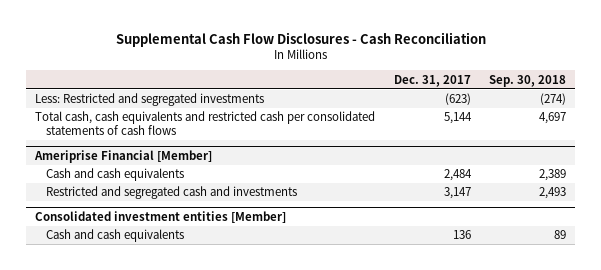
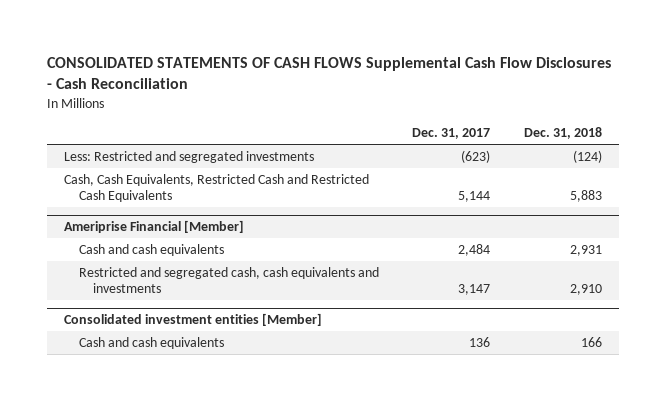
- Supplemental Cash Flow Disclosures - Cash Reconciliation
+ CONSOLIDATED STATEMENTS OF CASH FLOWS Supplemental Cash Flow Disclosures - Cash Reconciliation
- | Dec. 31, 2017 | Sep. 30, 2018
+ | Dec. 31, 2017 | Dec. 31, 2018
- Total cash, cash equivalents and restricted cash per consolidated statements of cash flows | 5,144 | 4,697
+ Cash, Cash Equivalents, Restricted Cash and Restricted Cash Equivalents | 5,144 | 5,883
@ Ameriprise Financial [Member]
- Restricted and segregated cash and investments | 3,147 | 2,493
+ Restricted and segregated cash, cash equivalents and investments | 3,147 | 2,910

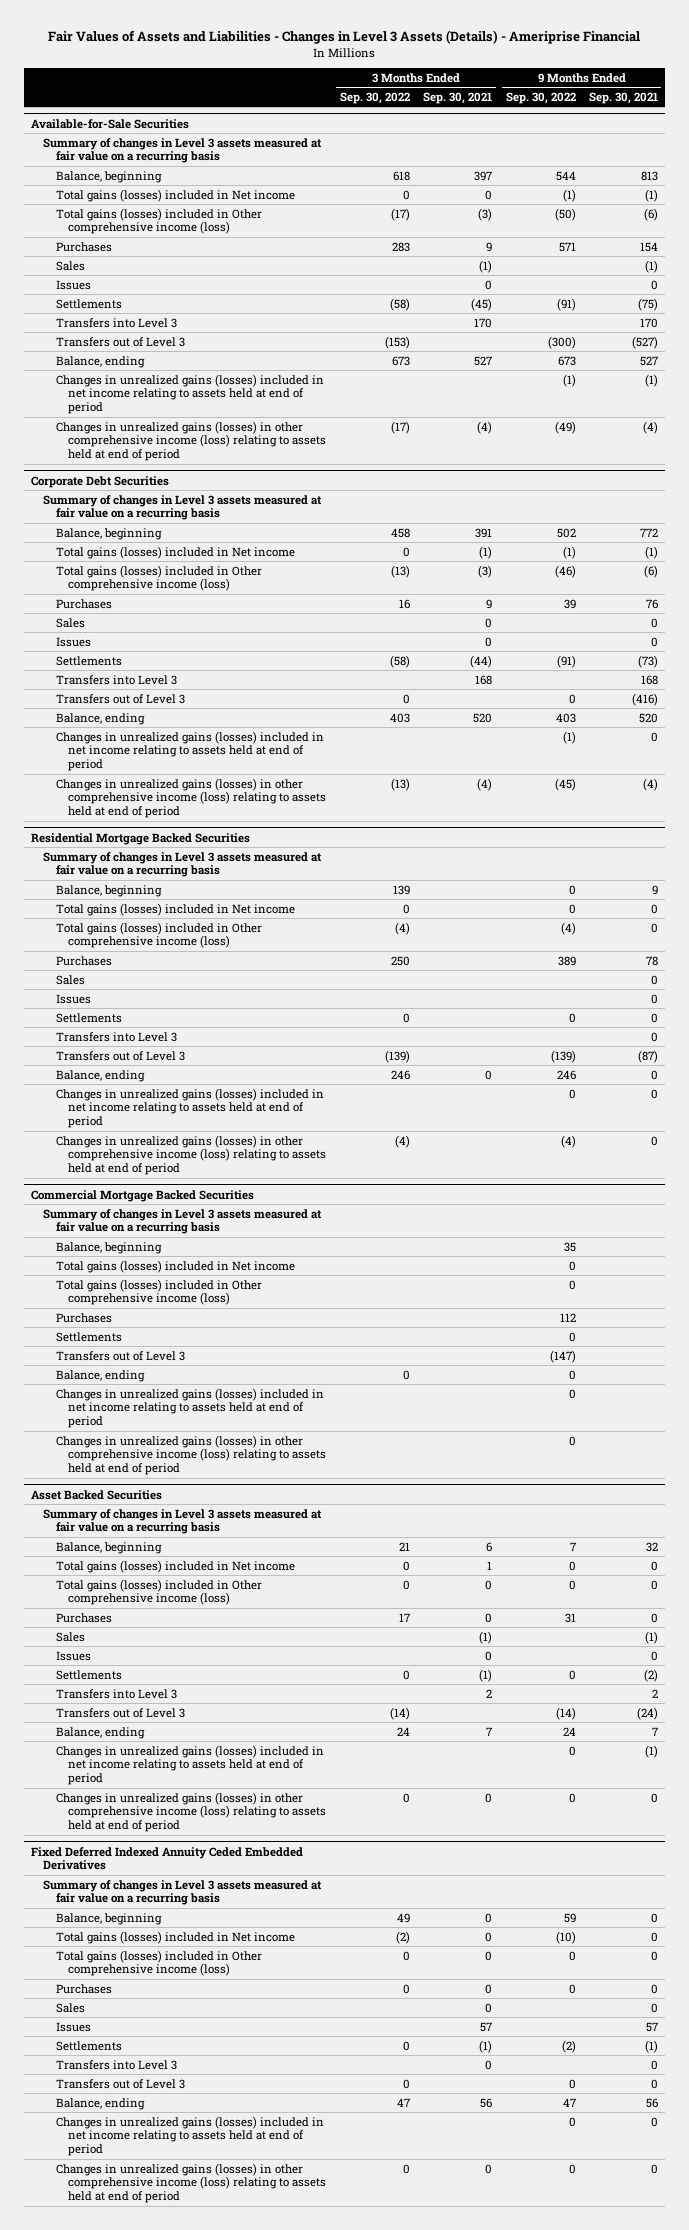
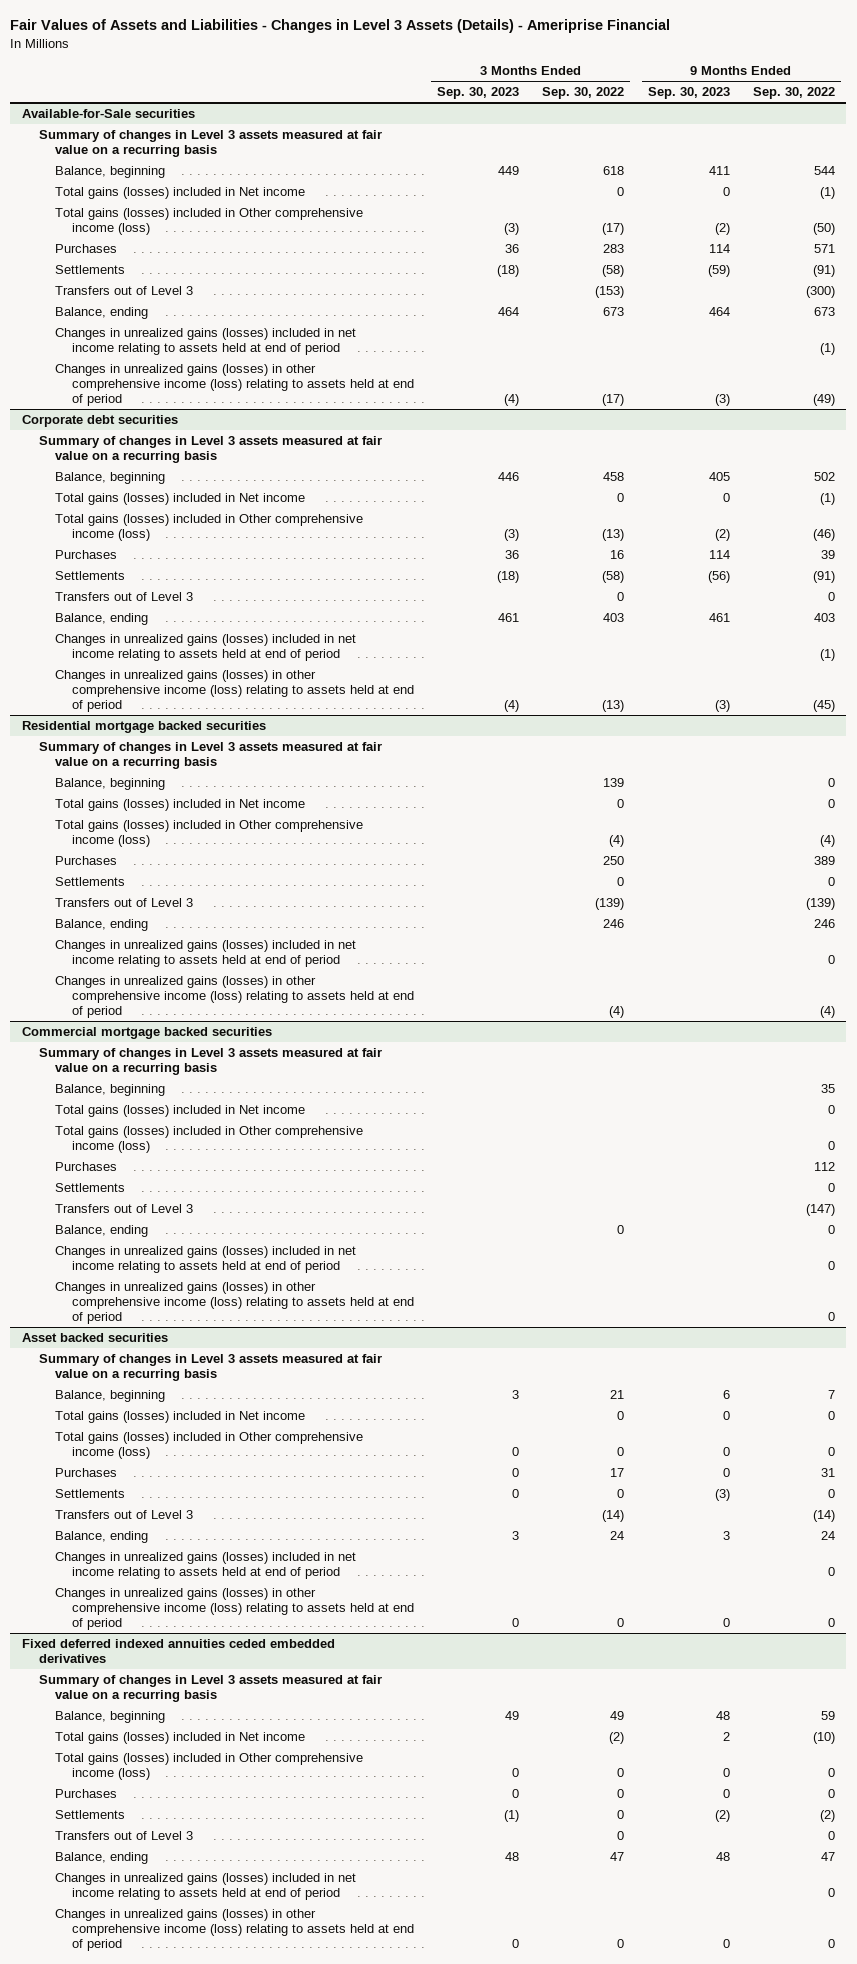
- | 3 Months Ended Sep. 30, 2022 | 3 Months Ended Sep. 30, 2021 | 9 Months Ended Sep. 30, 2022 | 9 Months Ended Sep. 30, 2021
+ | 3 Months Ended Sep. 30, 2023 | 3 Months Ended Sep. 30, 2022 | 9 Months Ended Sep. 30, 2023 | 9 Months Ended Sep. 30, 2022
- Available-for-Sale Securities
+ Available-for-Sale securities
- Sales | | (1) | | (1)
- Issues | | 0 | | 0
- Transfers into Level 3 | | 170 | | 170
- Corporate Debt Securities
+ Corporate debt securities
- Sales | | 0 | | 0
- Issues | | 0 | | 0
- Transfers into Level 3 | | 168 | | 168
- Residential Mortgage Backed Securities
+ Residential mortgage backed securities
- Sales | | | | 0
- Issues | | | | 0
- Transfers into Level 3 | | | | 0
- Commercial Mortgage Backed Securities
+ Commercial mortgage backed securities
- Asset Backed Securities
+ Asset backed securities
- Sales | | (1) | | (1)
- Issues | | 0 | | 0
- Transfers into Level 3 | | 2 | | 2
- Fixed Deferred Indexed Annuity Ceded Embedded Derivatives
+ Fixed deferred indexed annuities ceded embedded derivatives
- Sales | | 0 | | 0
- Issues | | 57 | | 57
- Transfers into Level 3 | | 0 | | 0

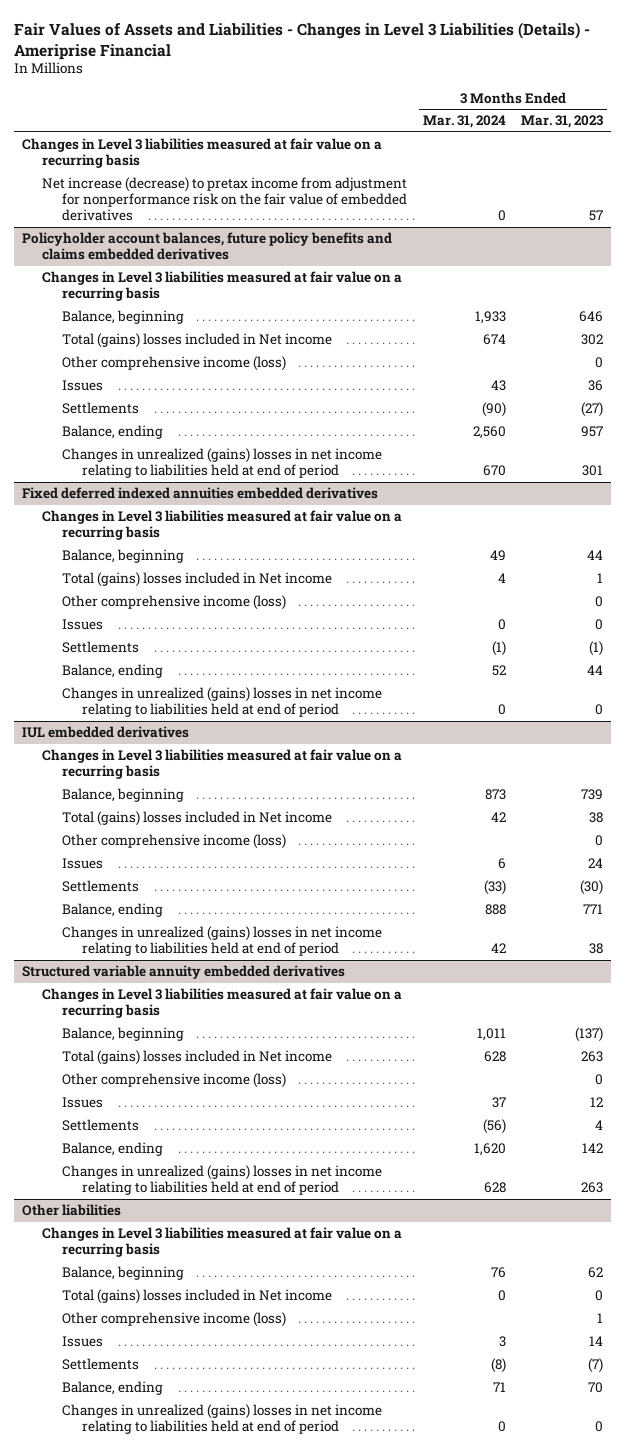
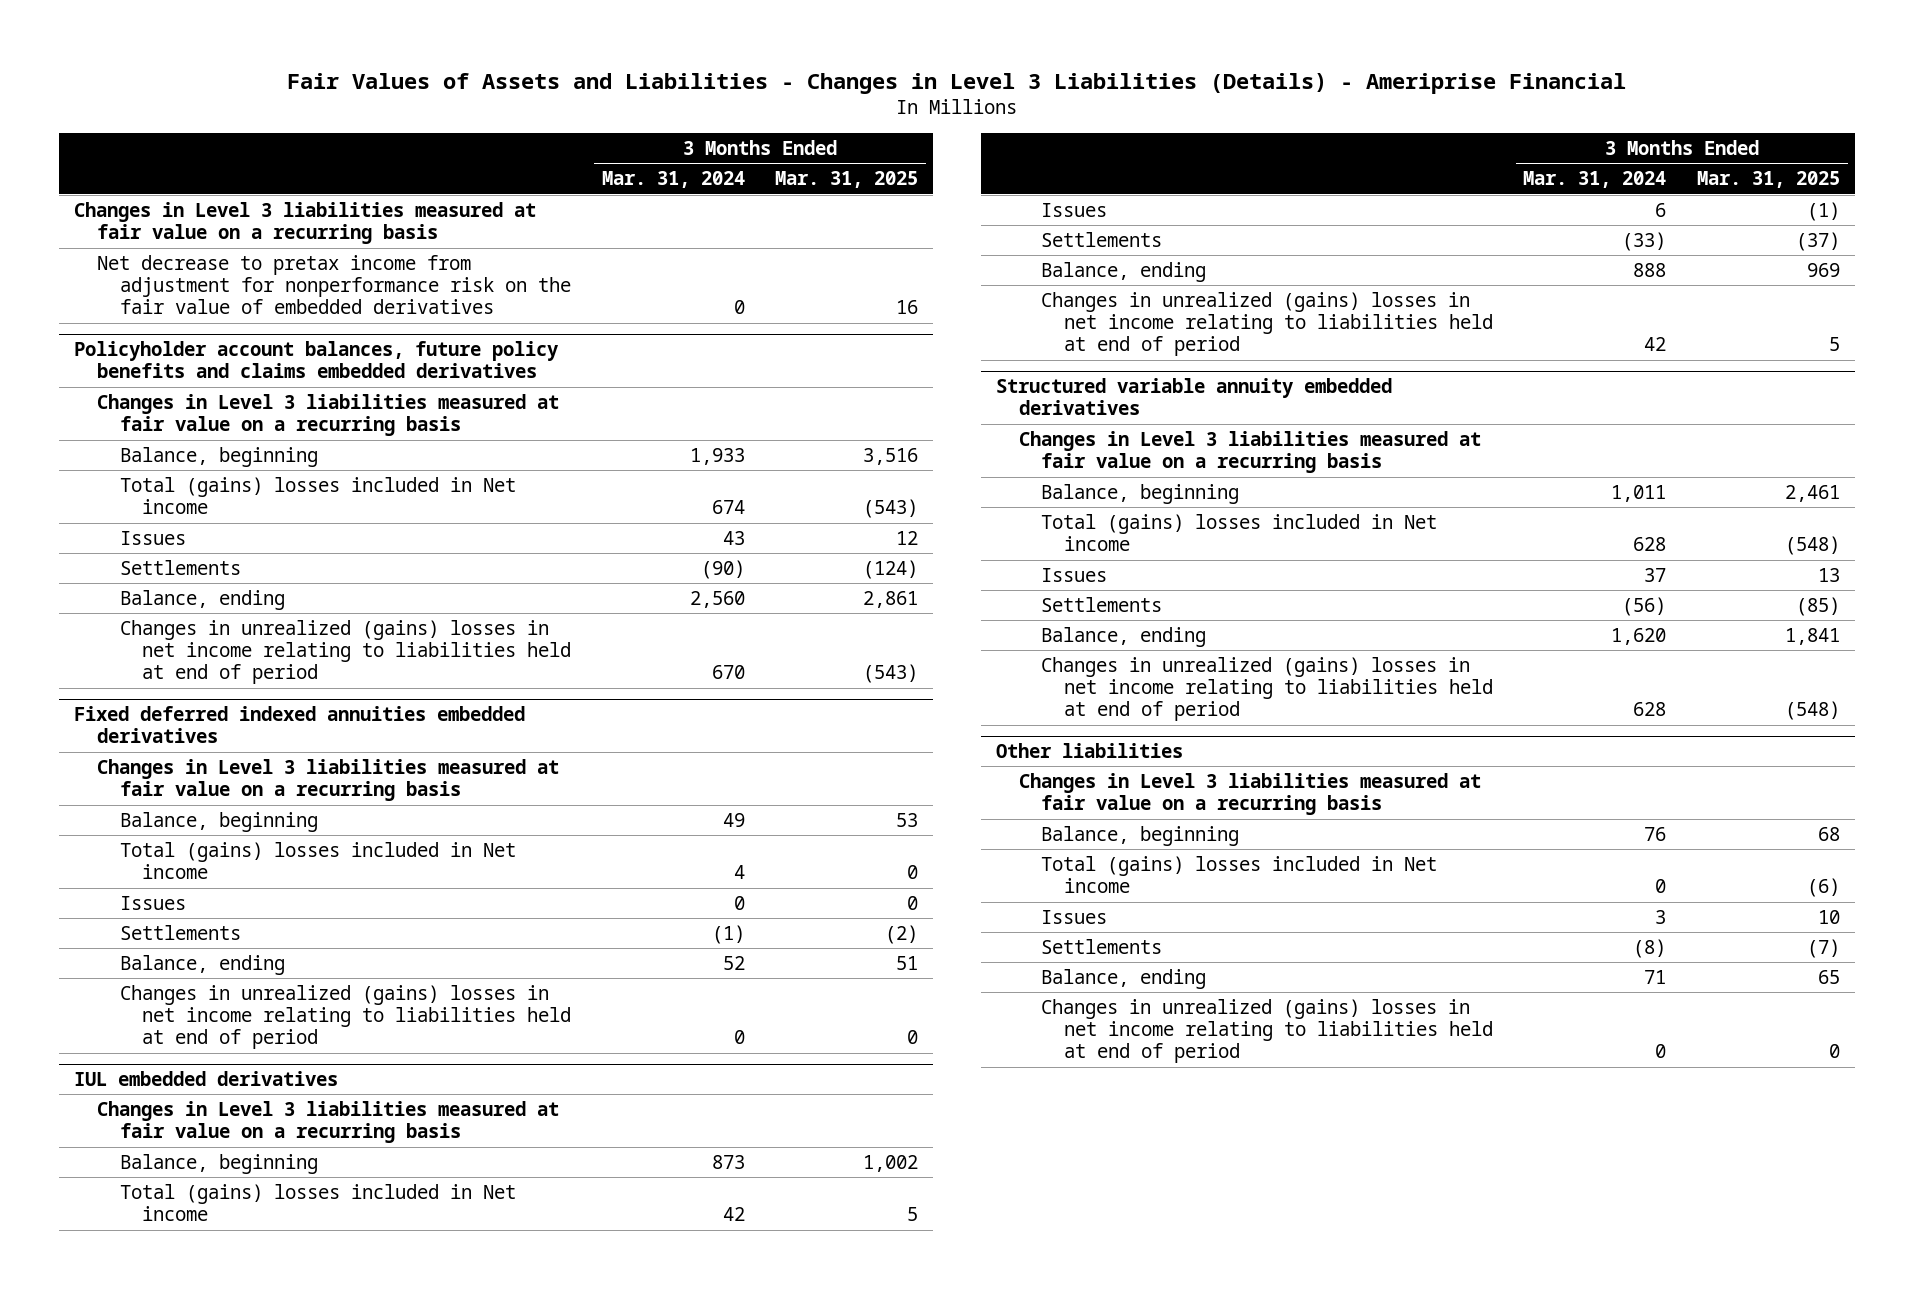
- | 3 Months Ended Mar. 31, 2024 | 3 Months Ended Mar. 31, 2023
+ | 3 Months Ended Mar. 31, 2024 | 3 Months Ended Mar. 31, 2025
- Net increase (decrease) to pretax income from adjustment for nonperformance risk on the fair value of embedded derivatives | 0 | 57
+ Net decrease to pretax income from adjustment for nonperformance risk on the fair value of embedded derivatives | 0 | 16
@ Policyholder account balances, future policy benefits and claims embedded derivatives
- Other comprehensive income (loss) | | 0
@ Fixed deferred indexed annuities embedded derivatives
- Other comprehensive income (loss) | | 0
@ IUL embedded derivatives
- Other comprehensive income (loss) | | 0
@ Structured variable annuity embedded derivatives
- Other comprehensive income (loss) | | 0
@ Other liabilities
- Other comprehensive income (loss) | | 1

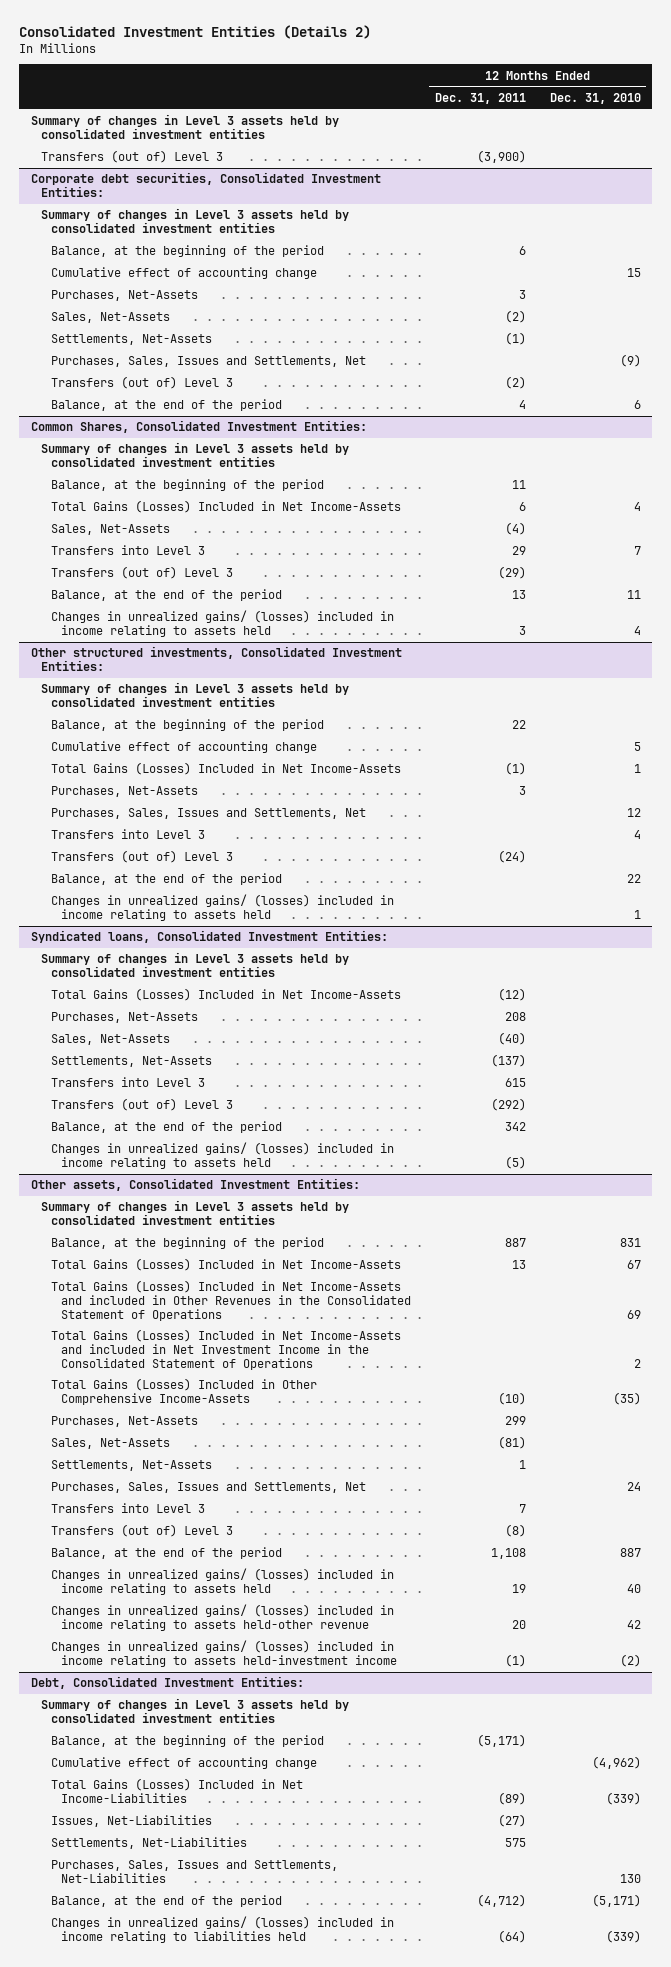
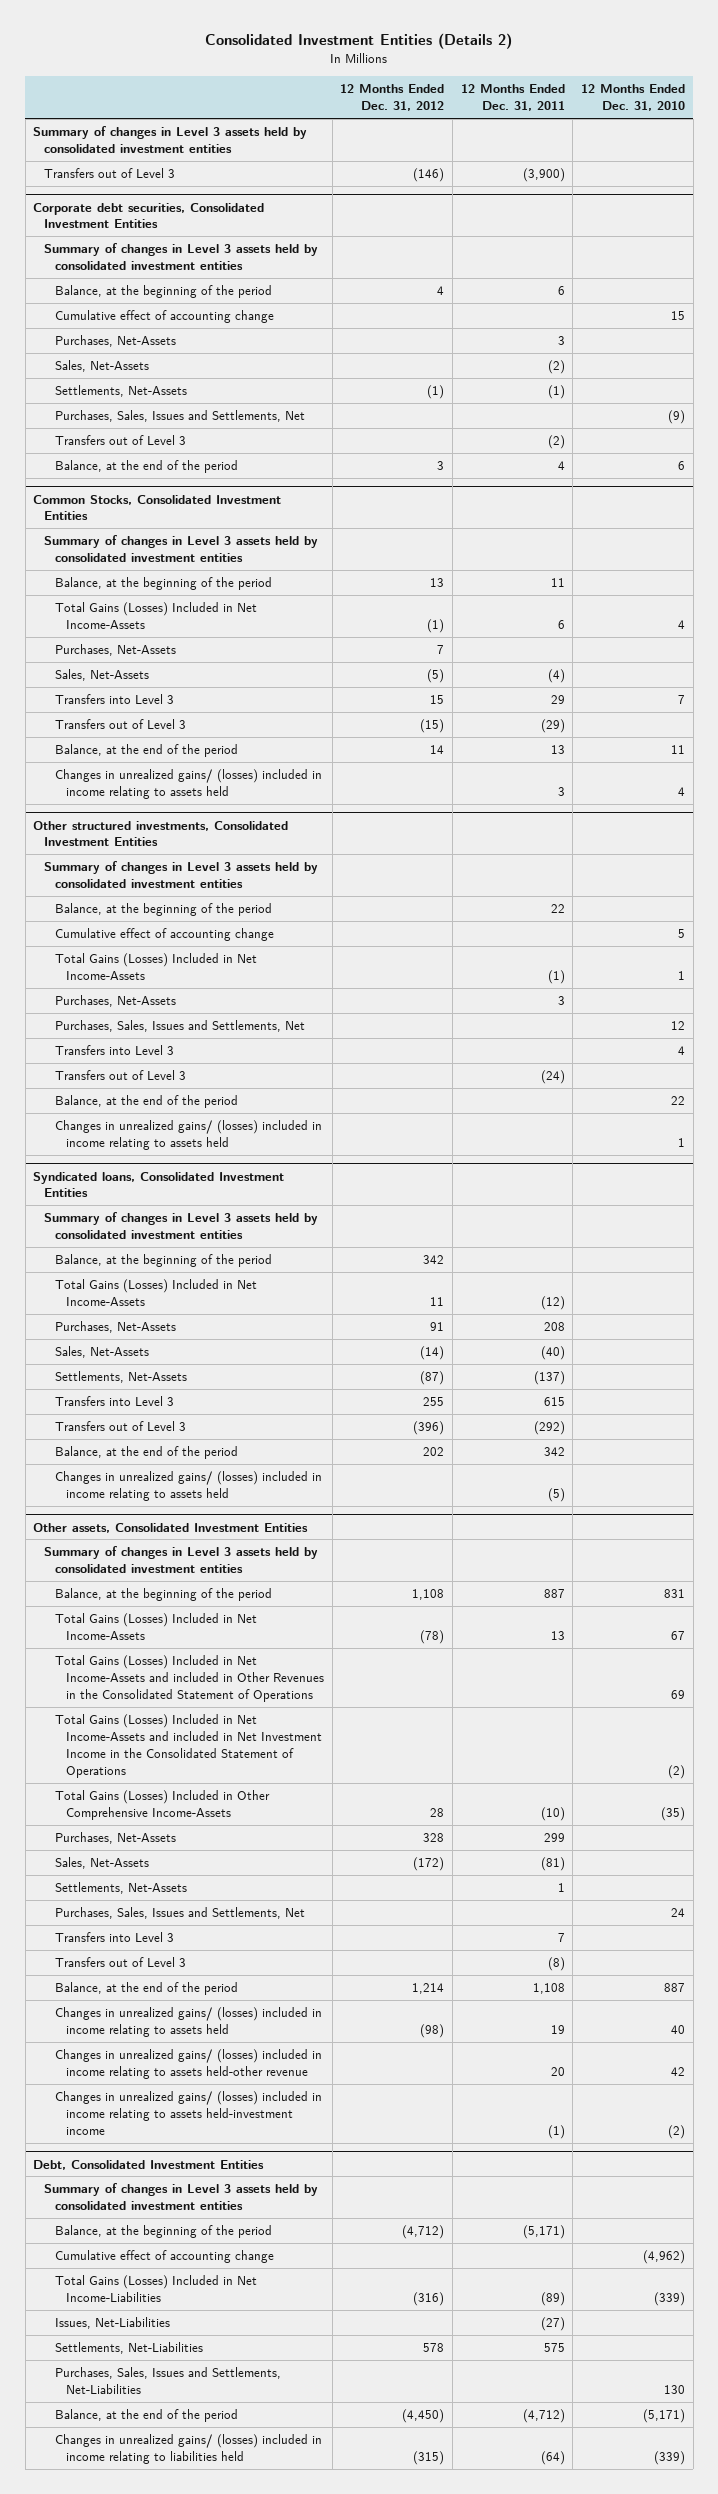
- | 12 Months Ended Dec. 31, 2011 | 12 Months Ended Dec. 31, 2010
+ | 12 Months Ended Dec. 31, 2012 | 12 Months Ended Dec. 31, 2011 | 12 Months Ended Dec. 31, 2010
- Transfers (out of) Level 3 | (3,900) |
- Corporate debt securities, Consolidated Investment Entities:
+ Transfers out of Level 3 | (146) | (3,900) |
+ Corporate debt securities, Consolidated Investment Entities
- Transfers (out of) Level 3 | (2) |
+ Transfers out of Level 3 | | (2) |
- Common Shares, Consolidated Investment Entities:
+ Common Stocks, Consolidated Investment Entities
+ Purchases, Net-Assets | 7 | |
- Transfers (out of) Level 3 | (29) |
+ Transfers out of Level 3 | (15) | (29) |
- Other structured investments, Consolidated Investment Entities:
+ Other structured investments, Consolidated Investment Entities
- Transfers (out of) Level 3 | (24) |
+ Transfers out of Level 3 | | (24) |
- Syndicated loans, Consolidated Investment Entities:
+ Syndicated loans, Consolidated Investment Entities
+ Balance, at the beginning of the period | 342 | |
- Transfers (out of) Level 3 | (292) |
+ Transfers out of Level 3 | (396) | (292) |
- Other assets, Consolidated Investment Entities:
+ Other assets, Consolidated Investment Entities
- Total Gains (Losses) Included in Net Income-Assets and included in Net Investment Income in the Consolidated Statement of Operations | | 2
+ Total Gains (Losses) Included in Net Income-Assets and included in Net Investment Income in the Consolidated Statement of Operations | | | (2)
- Transfers (out of) Level 3 | (8) |
+ Transfers out of Level 3 | | (8) |
- Debt, Consolidated Investment Entities:
+ Debt, Consolidated Investment Entities

